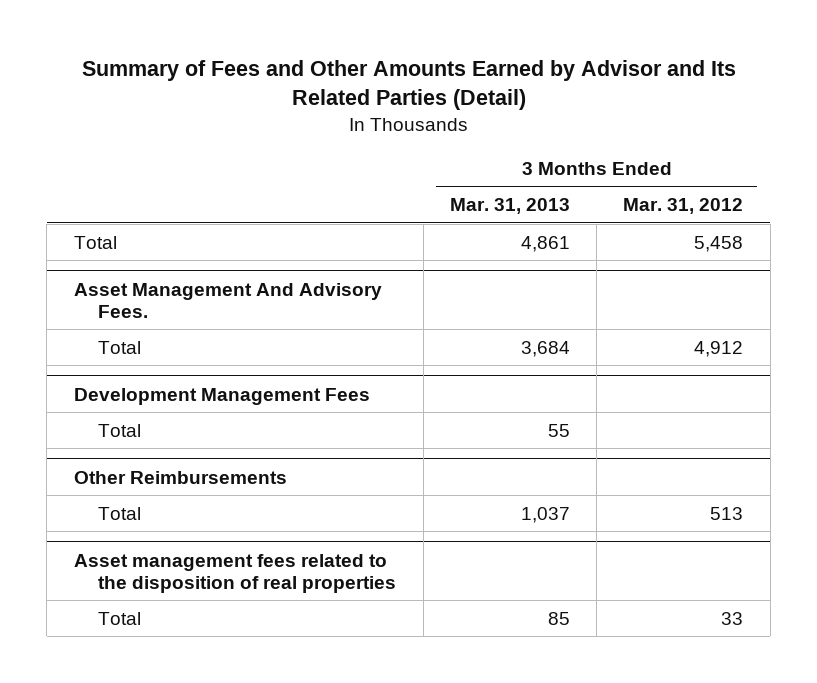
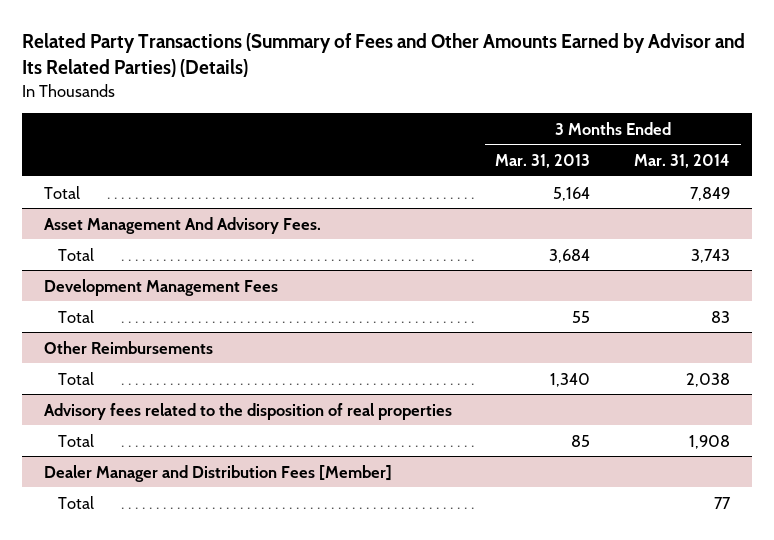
- Summary of Fees and Other Amounts Earned by Advisor and Its Related Parties (Detail)
+ Related Party Transactions (Summary of Fees and Other Amounts Earned by Advisor and Its Related Parties) (Details)
- | 3 Months Ended Mar. 31, 2013 | 3 Months Ended Mar. 31, 2012
+ | 3 Months Ended Mar. 31, 2013 | 3 Months Ended Mar. 31, 2014
- Total | 4,861 | 5,458
+ Total | 5,164 | 7,849
@ Other Reimbursements
- Total | 1,037 | 513
- Asset management fees related to the disposition of real properties
@ Other Reimbursements
+ Total | 1,340 | 2,038
+ Advisory fees related to the disposition of real properties
+ Dealer Manager and Distribution Fees [Member]
+ Total | | 77

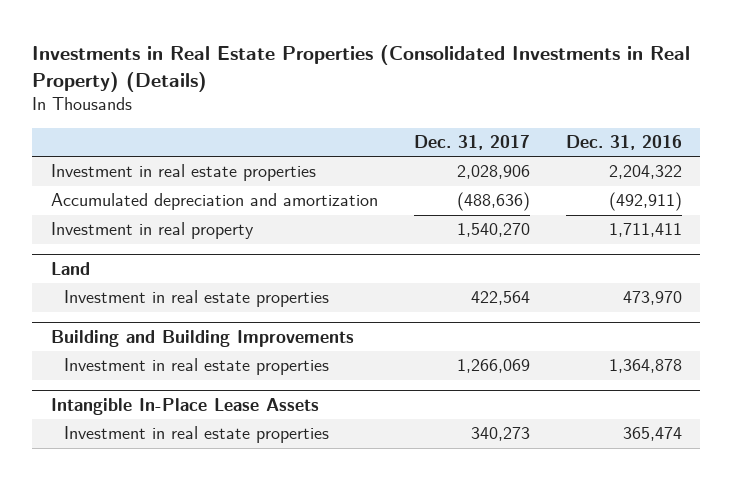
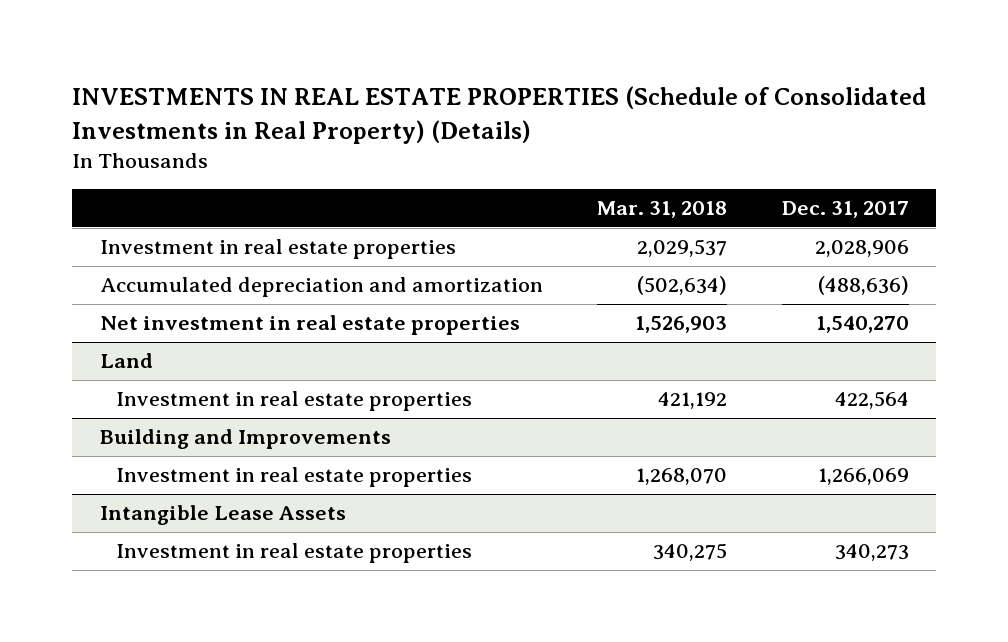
- Investments in Real Estate Properties (Consolidated Investments in Real Property) (Details)
+ INVESTMENTS IN REAL ESTATE PROPERTIES (Schedule of Consolidated Investments in Real Property) (Details)
- | Dec. 31, 2017 | Dec. 31, 2016
+ | Mar. 31, 2018 | Dec. 31, 2017
- Investment in real property | 1,540,270 | 1,711,411
+ Net investment in real estate properties | 1,526,903 | 1,540,270
- Building and Building Improvements
+ Building and Improvements
- Intangible In-Place Lease Assets
+ Intangible Lease Assets

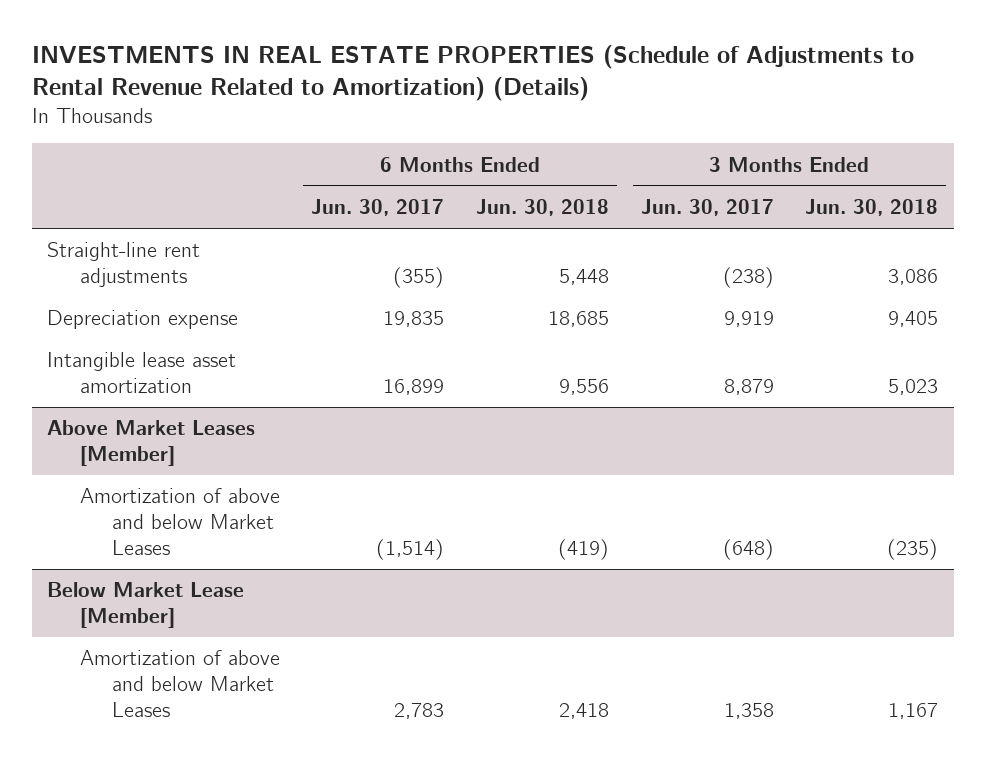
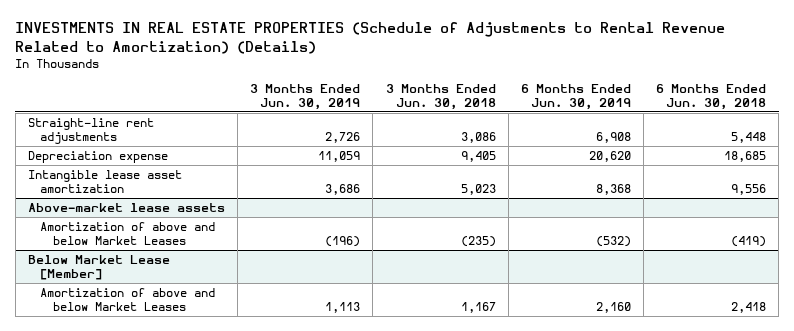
- | 6 Months Ended Jun. 30, 2017 | 6 Months Ended Jun. 30, 2018 | 3 Months Ended Jun. 30, 2017 | 3 Months Ended Jun. 30, 2018
+ | 3 Months Ended Jun. 30, 2019 | 3 Months Ended Jun. 30, 2018 | 6 Months Ended Jun. 30, 2019 | 6 Months Ended Jun. 30, 2018
- Above Market Leases [Member]
+ Above-market lease assets

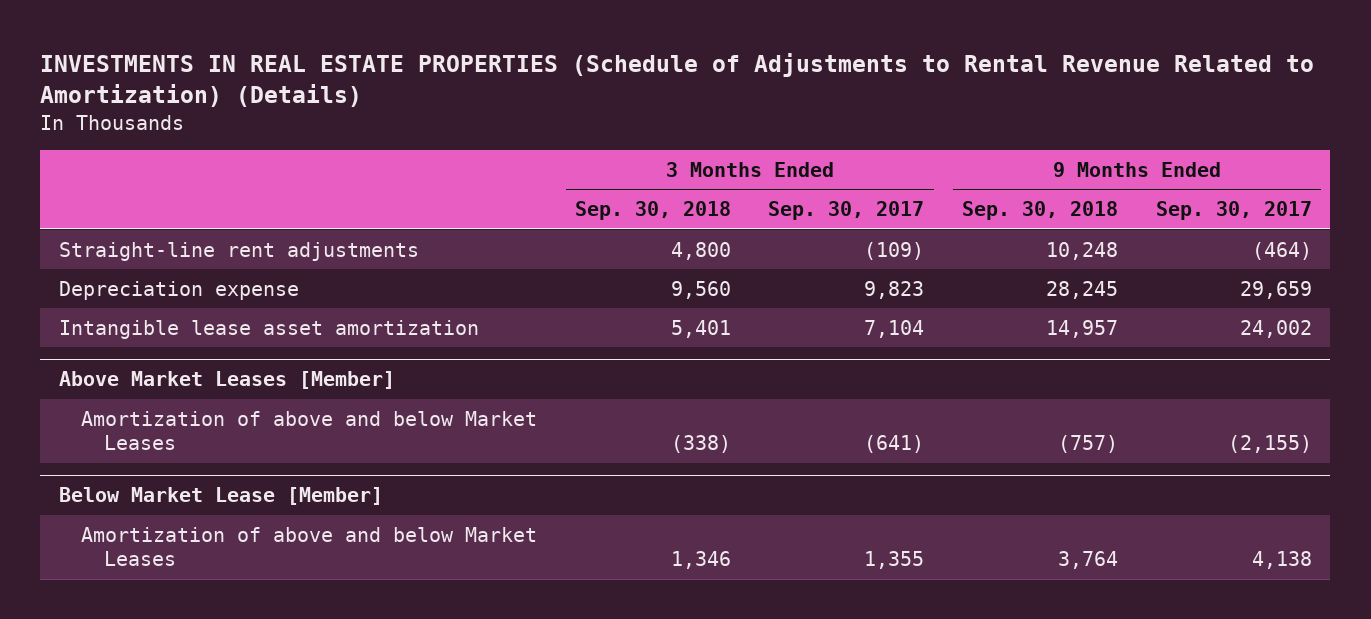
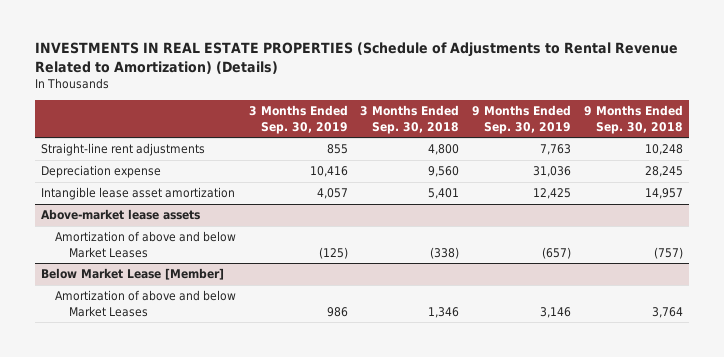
- | 3 Months Ended Sep. 30, 2018 | 3 Months Ended Sep. 30, 2017 | 9 Months Ended Sep. 30, 2018 | 9 Months Ended Sep. 30, 2017
+ | 3 Months Ended Sep. 30, 2019 | 3 Months Ended Sep. 30, 2018 | 9 Months Ended Sep. 30, 2019 | 9 Months Ended Sep. 30, 2018
- Above Market Leases [Member]
+ Above-market lease assets

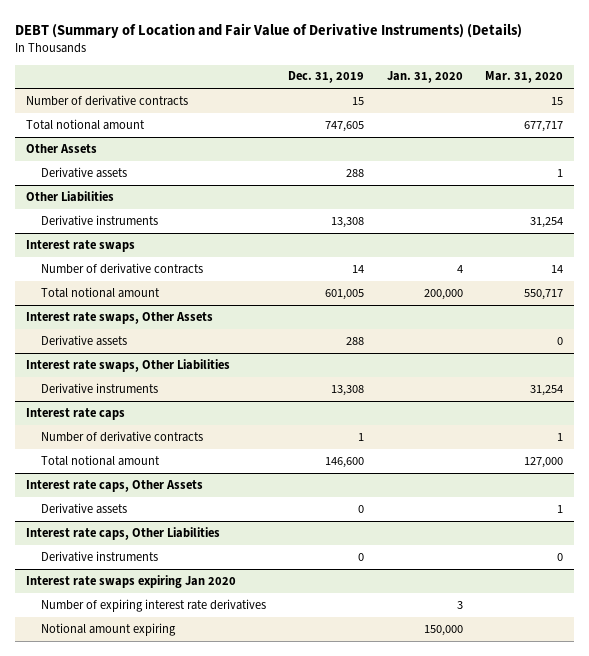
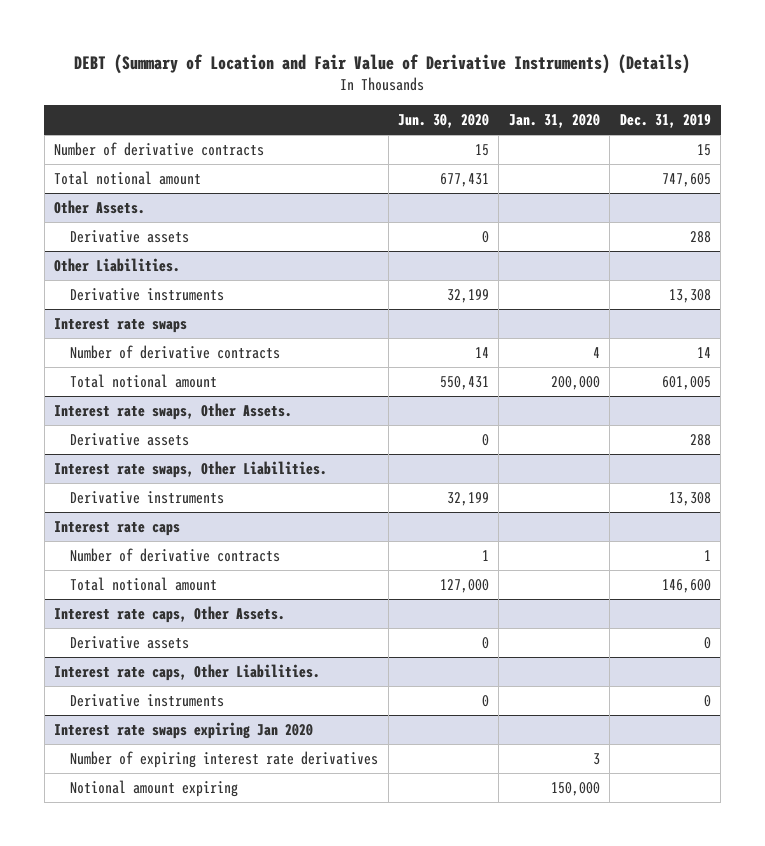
- | Dec. 31, 2019 | Jan. 31, 2020 | Mar. 31, 2020
+ | Jun. 30, 2020 | Jan. 31, 2020 | Dec. 31, 2019
- Other Assets
+ Other Assets.
- Other Liabilities
+ Other Liabilities.
- Interest rate swaps, Other Assets
+ Interest rate swaps, Other Assets.
- Interest rate swaps, Other Liabilities
+ Interest rate swaps, Other Liabilities.
- Interest rate caps, Other Assets
+ Interest rate caps, Other Assets.
- Interest rate caps, Other Liabilities
+ Interest rate caps, Other Liabilities.

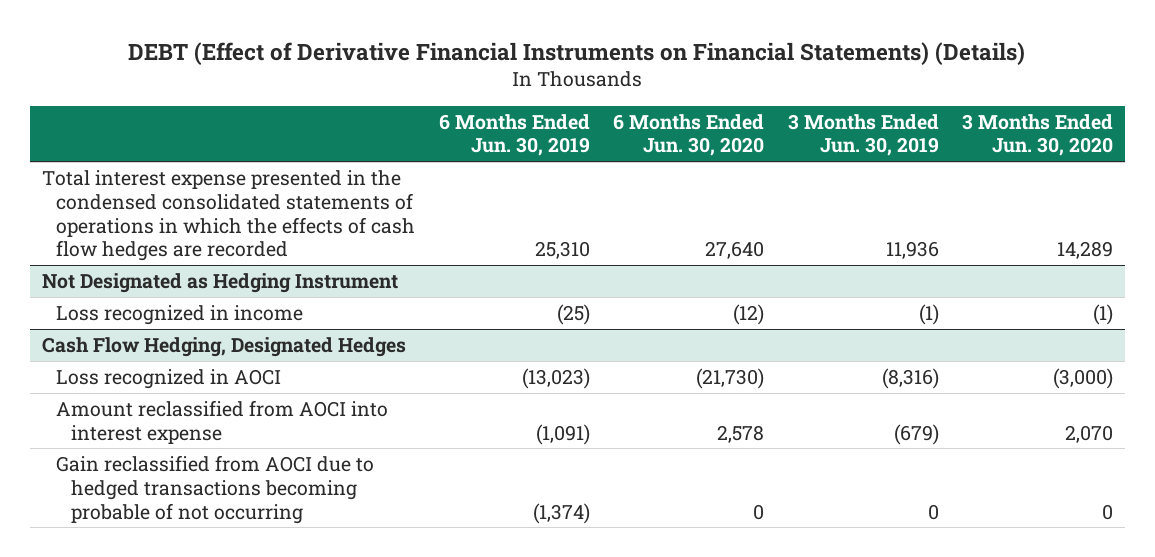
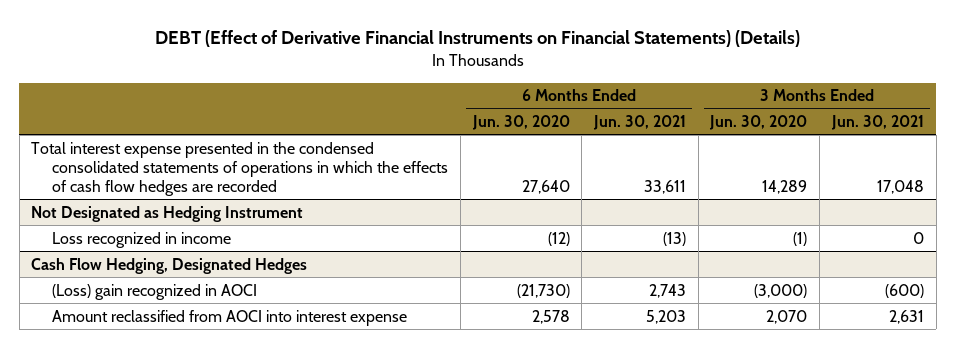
- | 6 Months Ended Jun. 30, 2019 | 6 Months Ended Jun. 30, 2020 | 3 Months Ended Jun. 30, 2019 | 3 Months Ended Jun. 30, 2020
+ | 6 Months Ended Jun. 30, 2020 | 6 Months Ended Jun. 30, 2021 | 3 Months Ended Jun. 30, 2020 | 3 Months Ended Jun. 30, 2021
@ Cash Flow Hedging, Designated Hedges
- Loss recognized in AOCI | (13,023) | (21,730) | (8,316) | (3,000)
+ (Loss) gain recognized in AOCI | (21,730) | 2,743 | (3,000) | (600)
- Gain reclassified from AOCI due to hedged transactions becoming probable of not occurring | (1,374) | 0 | 0 | 0

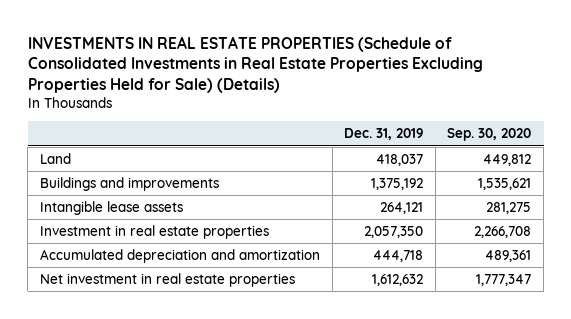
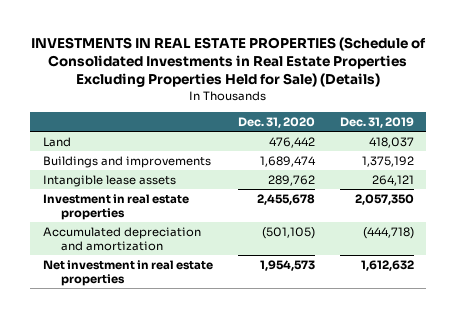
- | Dec. 31, 2019 | Sep. 30, 2020
+ | Dec. 31, 2020 | Dec. 31, 2019
- Accumulated depreciation and amortization | 444,718 | 489,361
+ Accumulated depreciation and amortization | (501,105) | (444,718)

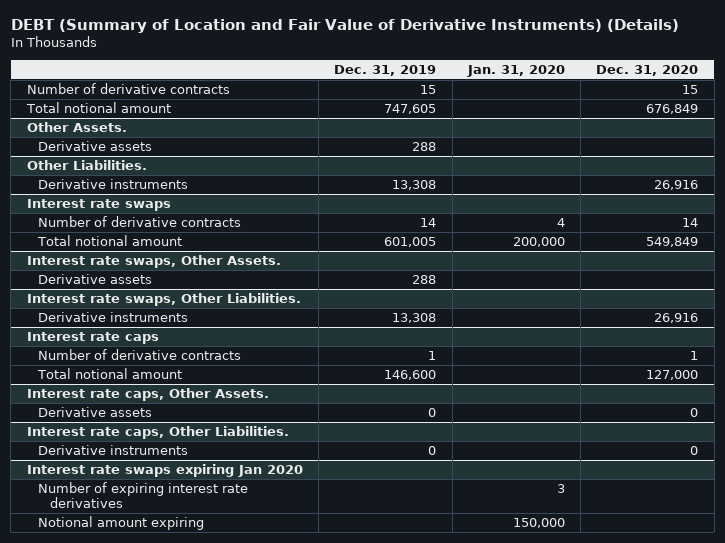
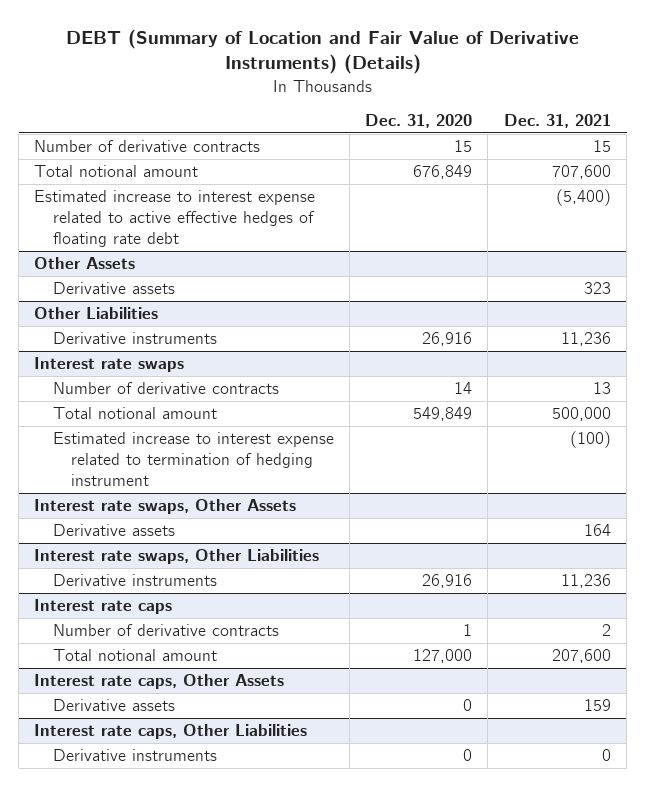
- | Dec. 31, 2019 | Jan. 31, 2020 | Dec. 31, 2020
+ | Dec. 31, 2020 | Dec. 31, 2021
- Other Assets.
+ Estimated increase to interest expense related to active effective hedges of floating rate debt | | (5,400)
+ Other Assets
- Other Liabilities.
+ Other Liabilities
- Interest rate swaps, Other Assets.
@ Interest rate swaps
+ Estimated increase to interest expense related to termination of hedging instrument | | (100)
+ Interest rate swaps, Other Assets
- Interest rate swaps, Other Liabilities.
+ Interest rate swaps, Other Liabilities
- Interest rate caps, Other Assets.
+ Interest rate caps, Other Assets
- Interest rate caps, Other Liabilities.
+ Interest rate caps, Other Liabilities
- Interest rate swaps expiring Jan 2020
- Number of expiring interest rate derivatives | | 3 |
- Notional amount expiring | | 150,000 |

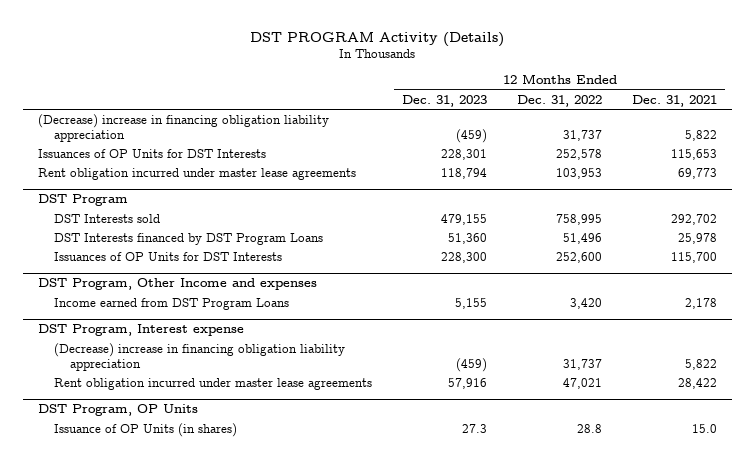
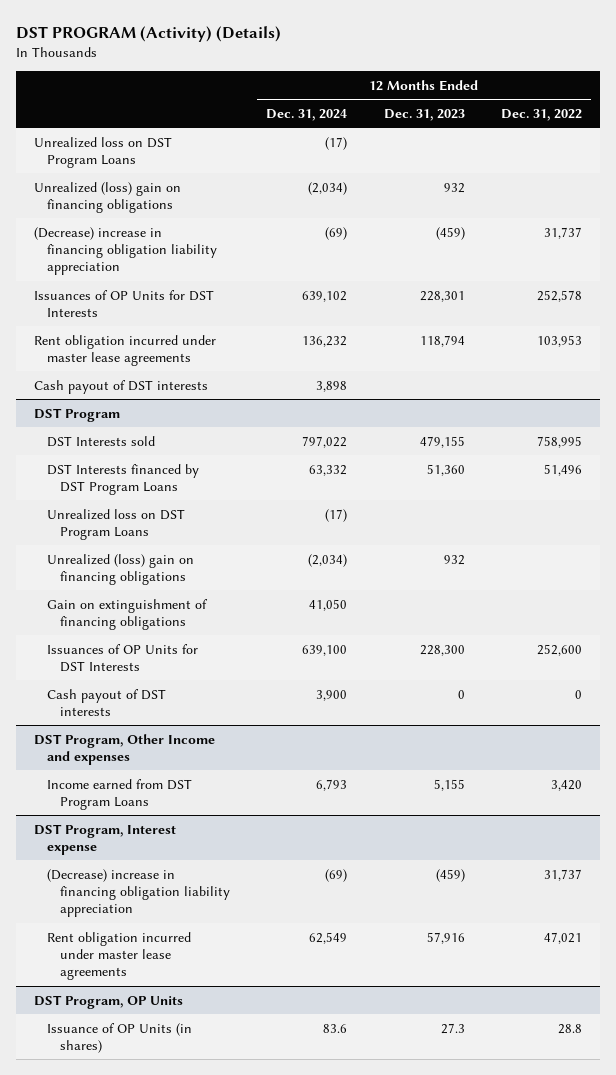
- DST PROGRAM Activity (Details)
+ DST PROGRAM (Activity) (Details)
- | 12 Months Ended Dec. 31, 2023 | 12 Months Ended Dec. 31, 2022 | 12 Months Ended Dec. 31, 2021
+ | 12 Months Ended Dec. 31, 2024 | 12 Months Ended Dec. 31, 2023 | 12 Months Ended Dec. 31, 2022
+ Unrealized loss on DST Program Loans | (17) | |
+ Unrealized (loss) gain on financing obligations | (2,034) | 932 |
+ Cash payout of DST interests | 3,898 | |
@ DST Program
+ Unrealized loss on DST Program Loans | (17) | |
+ Unrealized (loss) gain on financing obligations | (2,034) | 932 |
+ Gain on extinguishment of financing obligations | 41,050 | |
+ Cash payout of DST interests | 3,900 | 0 | 0

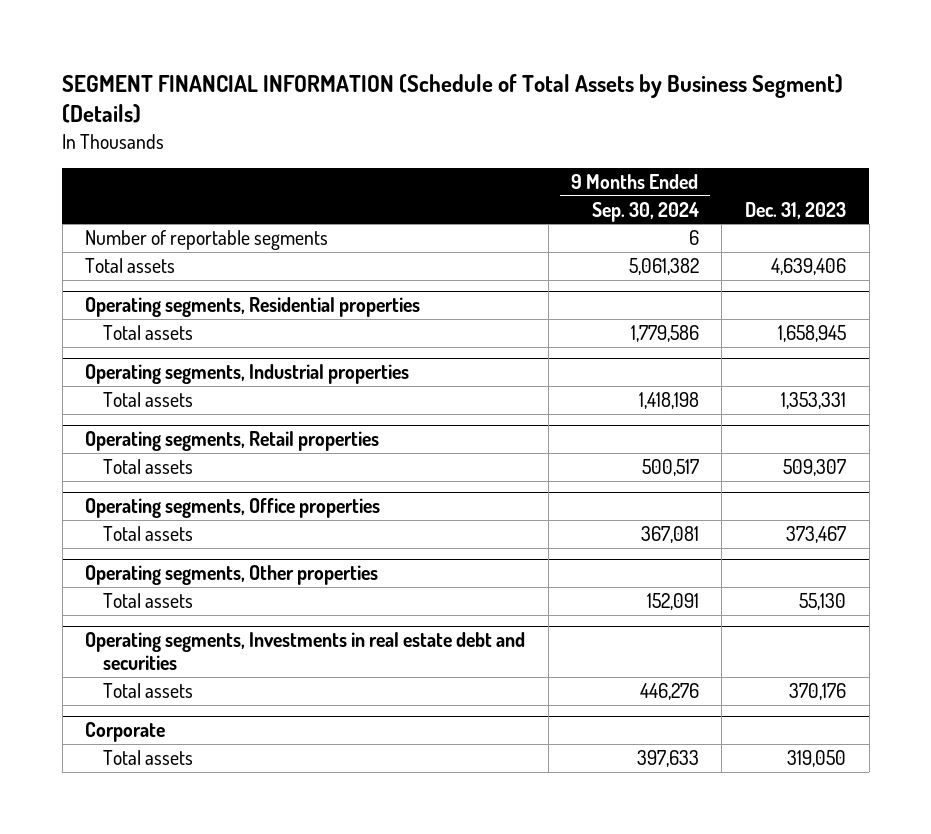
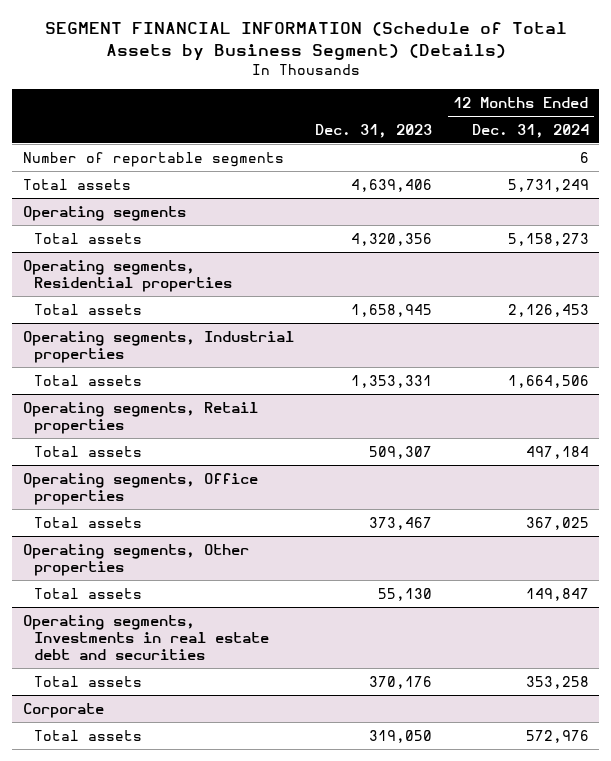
- | 9 Months Ended Sep. 30, 2024 | Dec. 31, 2023
+ | Dec. 31, 2023 | 12 Months Ended Dec. 31, 2024
+ Operating segments
+ Total assets | 4,320,356 | 5,158,273

